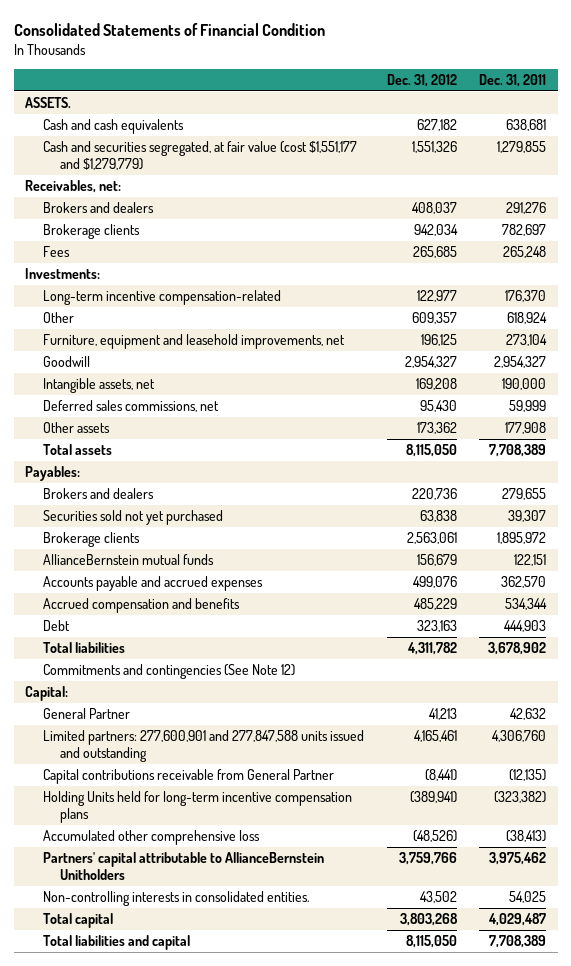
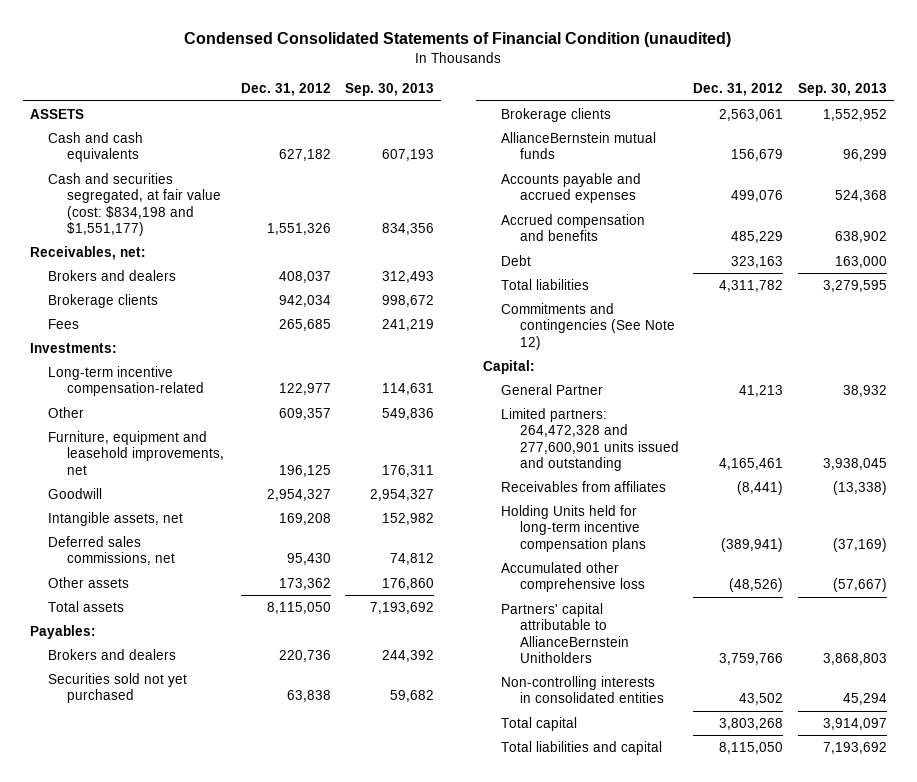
- Consolidated Statements of Financial Condition
+ Condensed Consolidated Statements of Financial Condition (unaudited)
- | Dec. 31, 2012 | Dec. 31, 2011
+ | Dec. 31, 2012 | Sep. 30, 2013
- ASSETS.
+ ASSETS
- Cash and securities segregated, at fair value (cost $1,551,177 and $1,279,779) | 1,551,326 | 1,279,855
+ Cash and securities segregated, at fair value (cost: $834,198 and $1,551,177) | 1,551,326 | 834,356
- Limited partners: 277,600,901 and 277,847,588 units issued and outstanding | 4,165,461 | 4,306,760
- Capital contributions receivable from General Partner | (8,441) | (12,135)
+ Limited partners: 264,472,328 and 277,600,901 units issued and outstanding | 4,165,461 | 3,938,045
+ Receivables from affiliates | (8,441) | (13,338)
- Non-controlling interests in consolidated entities. | 43,502 | 54,025
+ Non-controlling interests in consolidated entities | 43,502 | 45,294

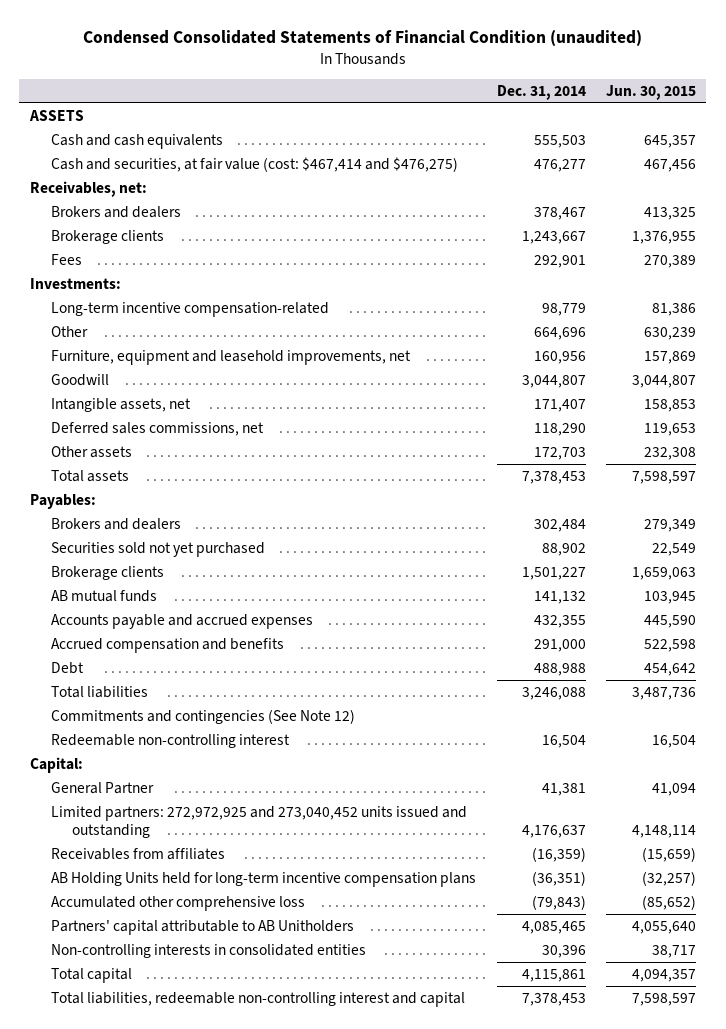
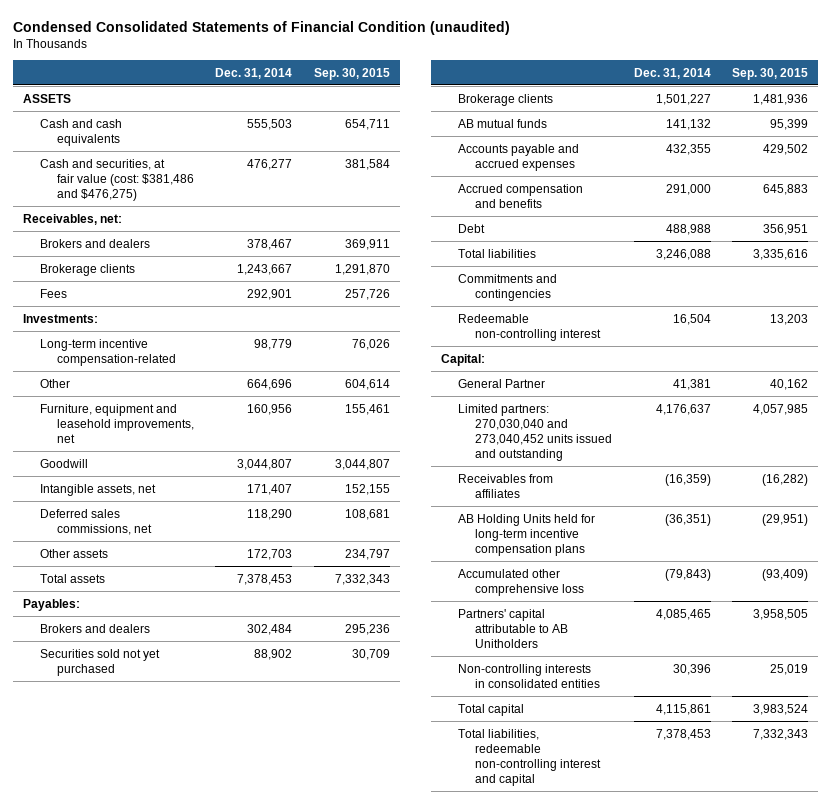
- | Dec. 31, 2014 | Jun. 30, 2015
+ | Dec. 31, 2014 | Sep. 30, 2015
- Cash and securities, at fair value (cost: $467,414 and $476,275) | 476,277 | 467,456
+ Cash and securities, at fair value (cost: $381,486 and $476,275) | 476,277 | 381,584
- Commitments and contingencies (See Note 12)
+ Commitments and contingencies
- Limited partners: 272,972,925 and 273,040,452 units issued and outstanding | 4,176,637 | 4,148,114
+ Limited partners: 270,030,040 and 273,040,452 units issued and outstanding | 4,176,637 | 4,057,985

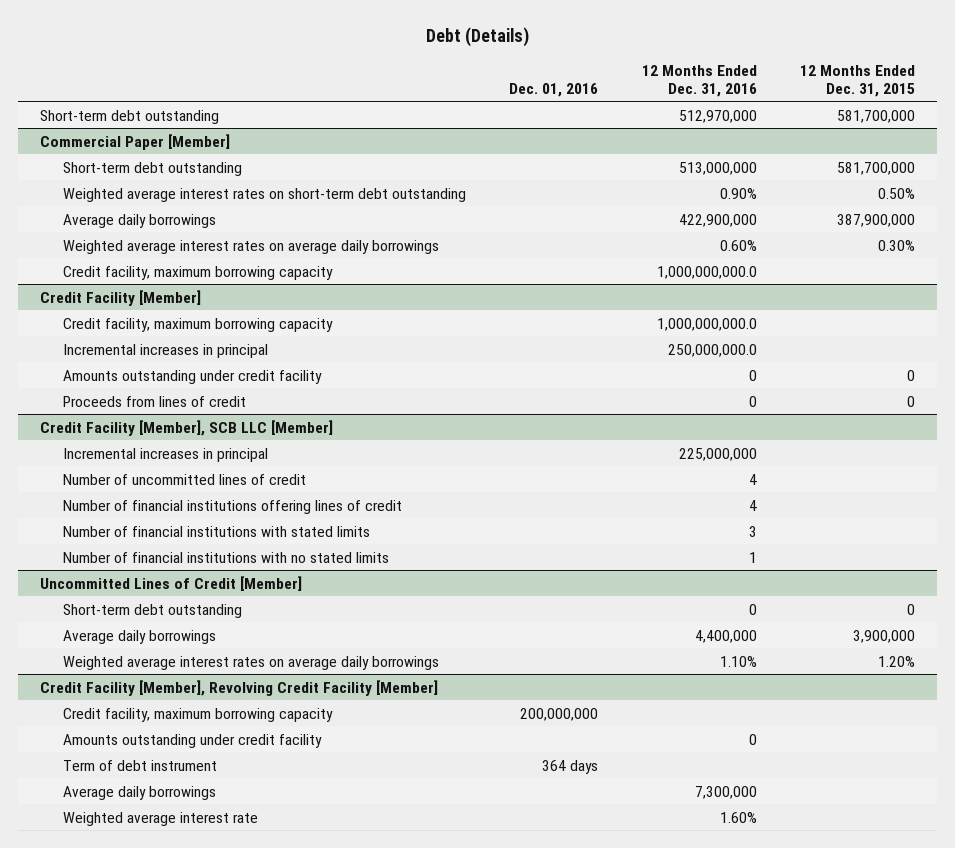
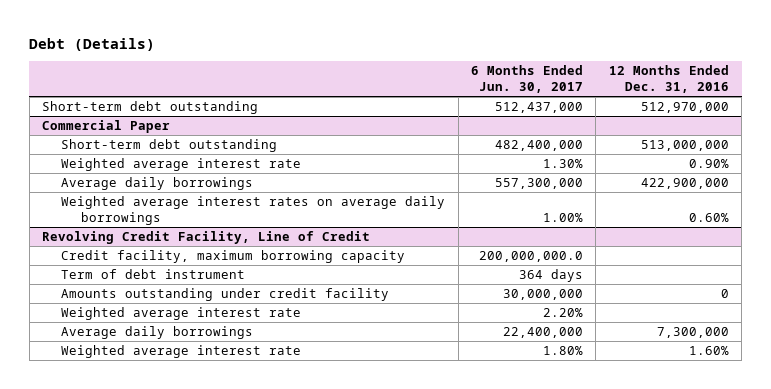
- | Dec. 01, 2016 | 12 Months Ended Dec. 31, 2016 | 12 Months Ended Dec. 31, 2015
+ | 6 Months Ended Jun. 30, 2017 | 12 Months Ended Dec. 31, 2016
- Commercial Paper [Member]
+ Commercial Paper
- Weighted average interest rates on short-term debt outstanding | | 0.90% | 0.50%
+ Weighted average interest rate | 1.30% | 0.90%
- Credit facility, maximum borrowing capacity | | 1,000,000,000.0 |
- Credit Facility [Member]
- Credit facility, maximum borrowing capacity | | 1,000,000,000.0 |
- Incremental increases in principal | | 250,000,000.0 |
- Amounts outstanding under credit facility | | 0 | 0
- Proceeds from lines of credit | | 0 | 0
- Credit Facility [Member], SCB LLC [Member]
- Incremental increases in principal | | 225,000,000 |
- Number of uncommitted lines of credit | | 4 |
- Number of financial institutions offering lines of credit | | 4 |
- Number of financial institutions with stated limits | | 3 |
- Number of financial institutions with no stated limits | | 1 |
- Uncommitted Lines of Credit [Member]
- Short-term debt outstanding | | 0 | 0
- Average daily borrowings | | 4,400,000 | 3,900,000
- Weighted average interest rates on average daily borrowings | | 1.10% | 1.20%
- Credit Facility [Member], Revolving Credit Facility [Member]
+ Revolving Credit Facility, Line of Credit
- Amounts outstanding under credit facility | | 0 |
+ Amounts outstanding under credit facility | 30,000,000 | 0
+ Weighted average interest rate | 2.20% |

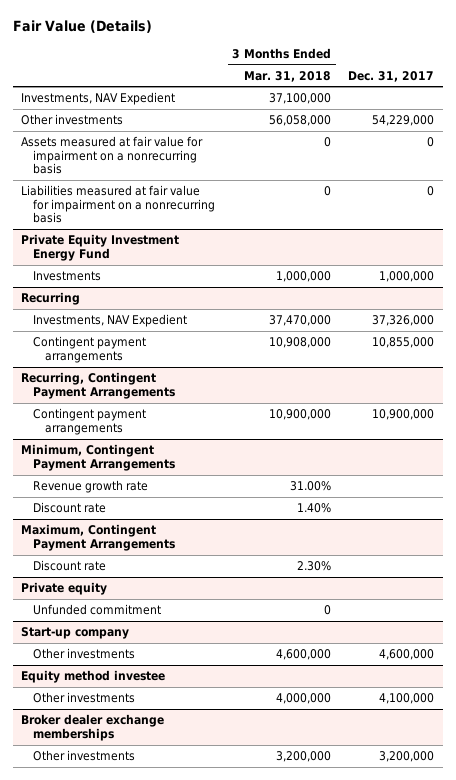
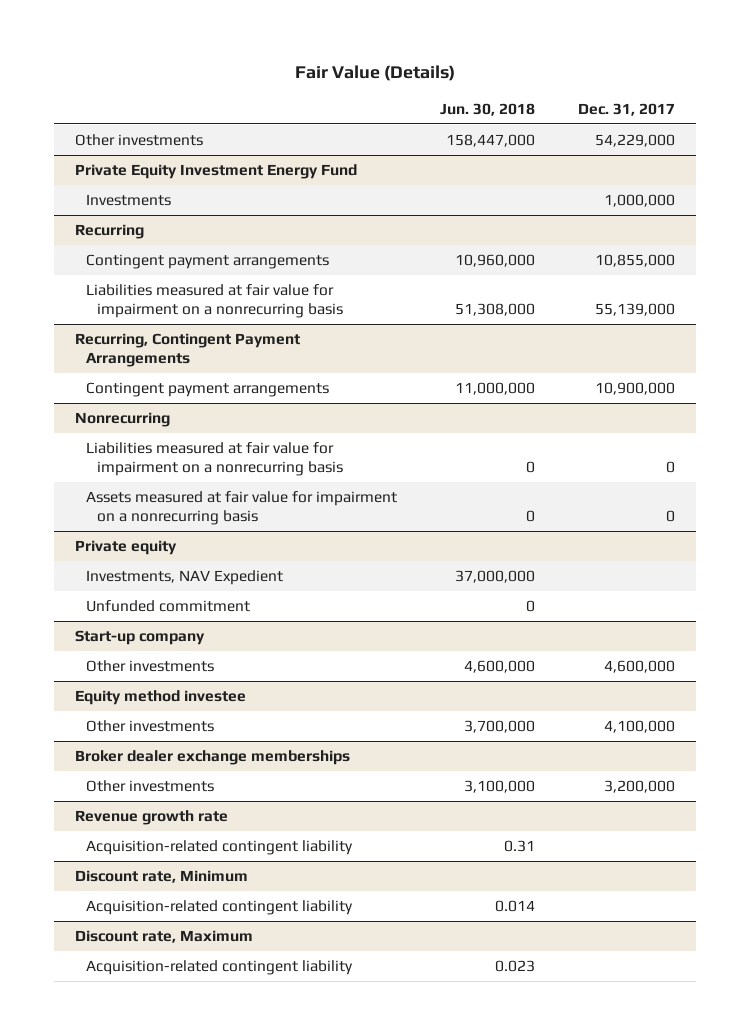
- | 3 Months Ended Mar. 31, 2018 | Dec. 31, 2017
+ | Jun. 30, 2018 | Dec. 31, 2017
- Investments, NAV Expedient | 37,100,000 |
- Assets measured at fair value for impairment on a nonrecurring basis | 0 | 0
- Liabilities measured at fair value for impairment on a nonrecurring basis | 0 | 0
@ Recurring
- Investments, NAV Expedient | 37,470,000 | 37,326,000
+ Liabilities measured at fair value for impairment on a nonrecurring basis | 51,308,000 | 55,139,000
- Minimum, Contingent Payment Arrangements
- Revenue growth rate | 31.00% |
- Discount rate | 1.40% |
- Maximum, Contingent Payment Arrangements
- Discount rate | 2.30% |
+ Nonrecurring
+ Liabilities measured at fair value for impairment on a nonrecurring basis | 0 | 0
+ Assets measured at fair value for impairment on a nonrecurring basis | 0 | 0
@ Private equity
+ Investments, NAV Expedient | 37,000,000 |
+ Revenue growth rate
+ Acquisition-related contingent liability | 0.31 |
+ Discount rate, Minimum
+ Acquisition-related contingent liability | 0.014 |
+ Discount rate, Maximum
+ Acquisition-related contingent liability | 0.023 |

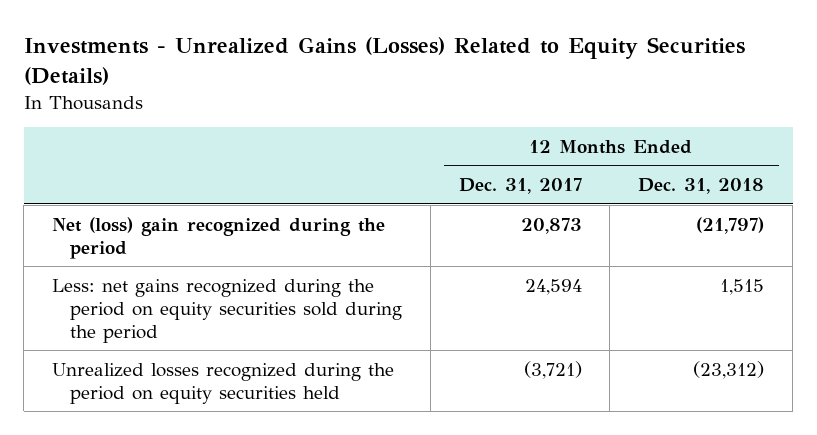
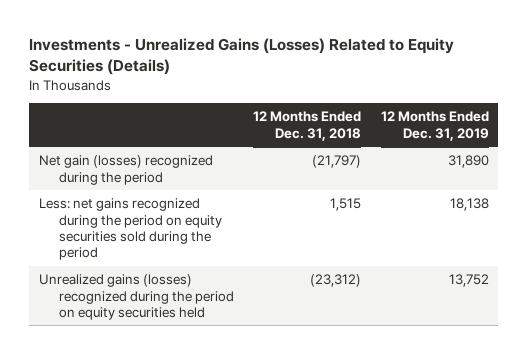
- | 12 Months Ended Dec. 31, 2017 | 12 Months Ended Dec. 31, 2018
+ | 12 Months Ended Dec. 31, 2018 | 12 Months Ended Dec. 31, 2019
- Net (loss) gain recognized during the period | 20,873 | (21,797)
+ Net gain (losses) recognized during the period | (21,797) | 31,890
- Unrealized losses recognized during the period on equity securities held | (3,721) | (23,312)
+ Unrealized gains (losses) recognized during the period on equity securities held | (23,312) | 13,752

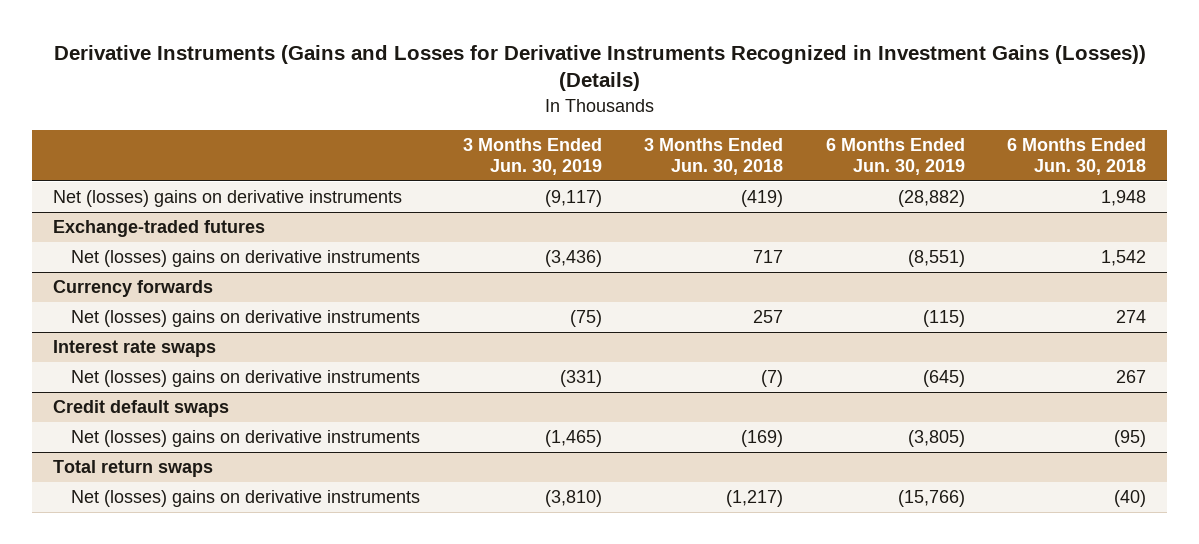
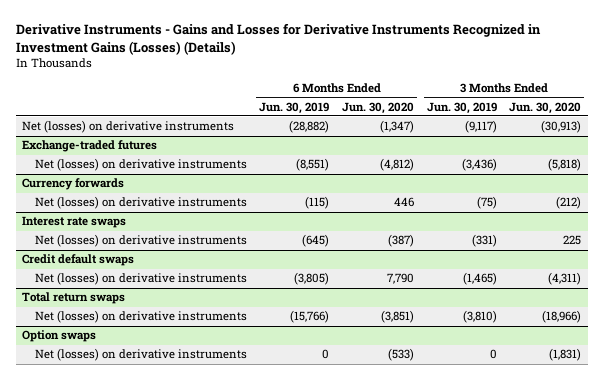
- Derivative Instruments (Gains and Losses for Derivative Instruments Recognized in Investment Gains (Losses)) (Details)
+ Derivative Instruments - Gains and Losses for Derivative Instruments Recognized in Investment Gains (Losses) (Details)
- | 3 Months Ended Jun. 30, 2019 | 3 Months Ended Jun. 30, 2018 | 6 Months Ended Jun. 30, 2019 | 6 Months Ended Jun. 30, 2018
+ | 6 Months Ended Jun. 30, 2019 | 6 Months Ended Jun. 30, 2020 | 3 Months Ended Jun. 30, 2019 | 3 Months Ended Jun. 30, 2020
- Net (losses) gains on derivative instruments | (9,117) | (419) | (28,882) | 1,948
+ Net (losses) on derivative instruments | (28,882) | (1,347) | (9,117) | (30,913)
@ Exchange-traded futures
- Net (losses) gains on derivative instruments | (3,436) | 717 | (8,551) | 1,542
+ Net (losses) on derivative instruments | (8,551) | (4,812) | (3,436) | (5,818)
@ Currency forwards
- Net (losses) gains on derivative instruments | (75) | 257 | (115) | 274
+ Net (losses) on derivative instruments | (115) | 446 | (75) | (212)
@ Interest rate swaps
- Net (losses) gains on derivative instruments | (331) | (7) | (645) | 267
+ Net (losses) on derivative instruments | (645) | (387) | (331) | 225
@ Credit default swaps
- Net (losses) gains on derivative instruments | (1,465) | (169) | (3,805) | (95)
+ Net (losses) on derivative instruments | (3,805) | 7,790 | (1,465) | (4,311)
@ Total return swaps
- Net (losses) gains on derivative instruments | (3,810) | (1,217) | (15,766) | (40)
+ Net (losses) on derivative instruments | (15,766) | (3,851) | (3,810) | (18,966)
+ Option swaps
+ Net (losses) on derivative instruments | 0 | (533) | 0 | (1,831)

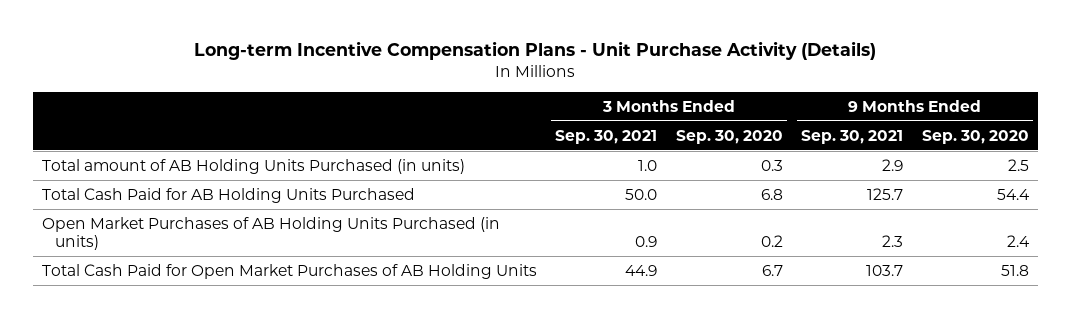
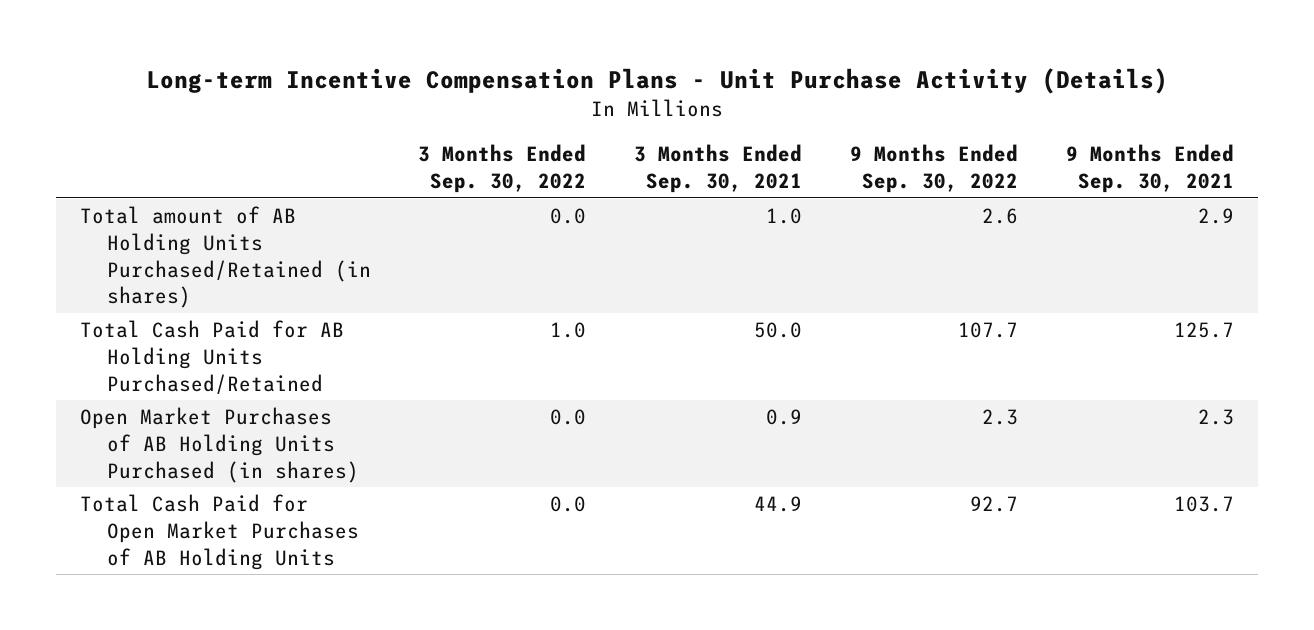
- | 3 Months Ended Sep. 30, 2021 | 3 Months Ended Sep. 30, 2020 | 9 Months Ended Sep. 30, 2021 | 9 Months Ended Sep. 30, 2020
+ | 3 Months Ended Sep. 30, 2022 | 3 Months Ended Sep. 30, 2021 | 9 Months Ended Sep. 30, 2022 | 9 Months Ended Sep. 30, 2021
- Total amount of AB Holding Units Purchased (in units) | 1.0 | 0.3 | 2.9 | 2.5
- Total Cash Paid for AB Holding Units Purchased | 50.0 | 6.8 | 125.7 | 54.4
- Open Market Purchases of AB Holding Units Purchased (in units) | 0.9 | 0.2 | 2.3 | 2.4
+ Total amount of AB Holding Units Purchased/Retained (in shares) | 0.0 | 1.0 | 2.6 | 2.9
+ Total Cash Paid for AB Holding Units Purchased/Retained | 1.0 | 50.0 | 107.7 | 125.7
+ Open Market Purchases of AB Holding Units Purchased (in shares) | 0.0 | 0.9 | 2.3 | 2.3

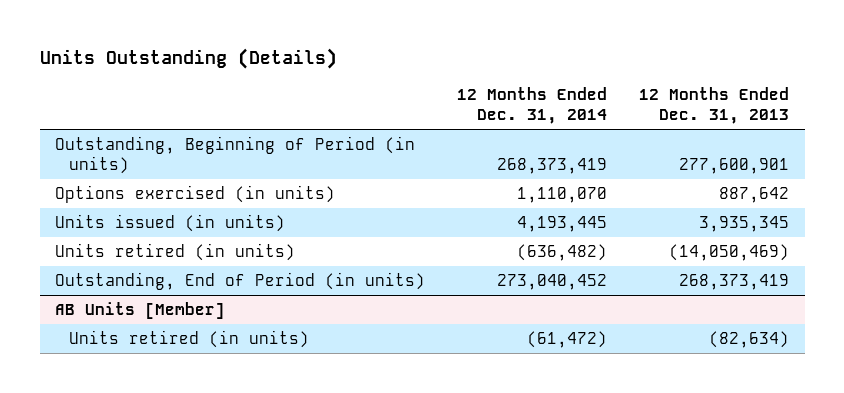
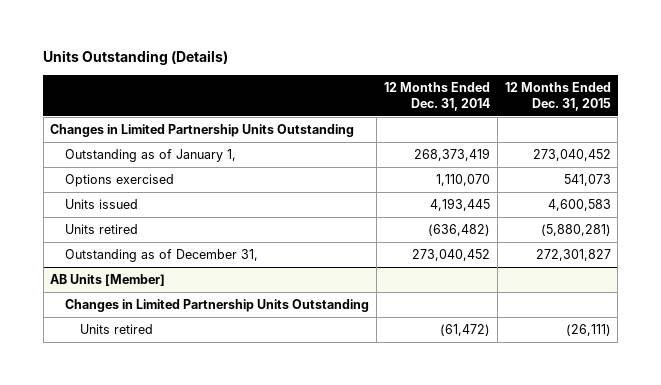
- | 12 Months Ended Dec. 31, 2014 | 12 Months Ended Dec. 31, 2013
+ | 12 Months Ended Dec. 31, 2014 | 12 Months Ended Dec. 31, 2015
- Outstanding, Beginning of Period (in units) | 268,373,419 | 277,600,901
- Options exercised (in units) | 1,110,070 | 887,642
- Units issued (in units) | 4,193,445 | 3,935,345
- Units retired (in units) | (636,482) | (14,050,469)
- Outstanding, End of Period (in units) | 273,040,452 | 268,373,419
+ Changes in Limited Partnership Units Outstanding
+ Outstanding as of January 1, | 268,373,419 | 273,040,452
+ Options exercised | 1,110,070 | 541,073
+ Units issued | 4,193,445 | 4,600,583
+ Units retired | (636,482) | (5,880,281)
+ Outstanding as of December 31, | 273,040,452 | 272,301,827
@ AB Units [Member]
- Units retired (in units) | (61,472) | (82,634)
+ Changes in Limited Partnership Units Outstanding
+ Units retired | (61,472) | (26,111)

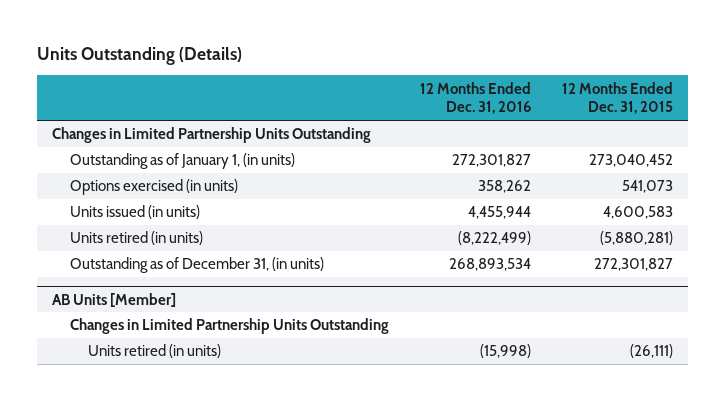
- | 12 Months Ended Dec. 31, 2014 | 12 Months Ended Dec. 31, 2015
+ | 12 Months Ended Dec. 31, 2016 | 12 Months Ended Dec. 31, 2015
- Outstanding as of January 1, | 268,373,419 | 273,040,452
- Options exercised | 1,110,070 | 541,073
- Units issued | 4,193,445 | 4,600,583
- Units retired | (636,482) | (5,880,281)
- Outstanding as of December 31, | 273,040,452 | 272,301,827
+ Outstanding as of January 1, (in units) | 272,301,827 | 273,040,452
+ Options exercised (in units) | 358,262 | 541,073
+ Units issued (in units) | 4,455,944 | 4,600,583
+ Units retired (in units) | (8,222,499) | (5,880,281)
+ Outstanding as of December 31, (in units) | 268,893,534 | 272,301,827
@ AB Units [Member]
- Units retired | (61,472) | (26,111)
+ Units retired (in units) | (15,998) | (26,111)

